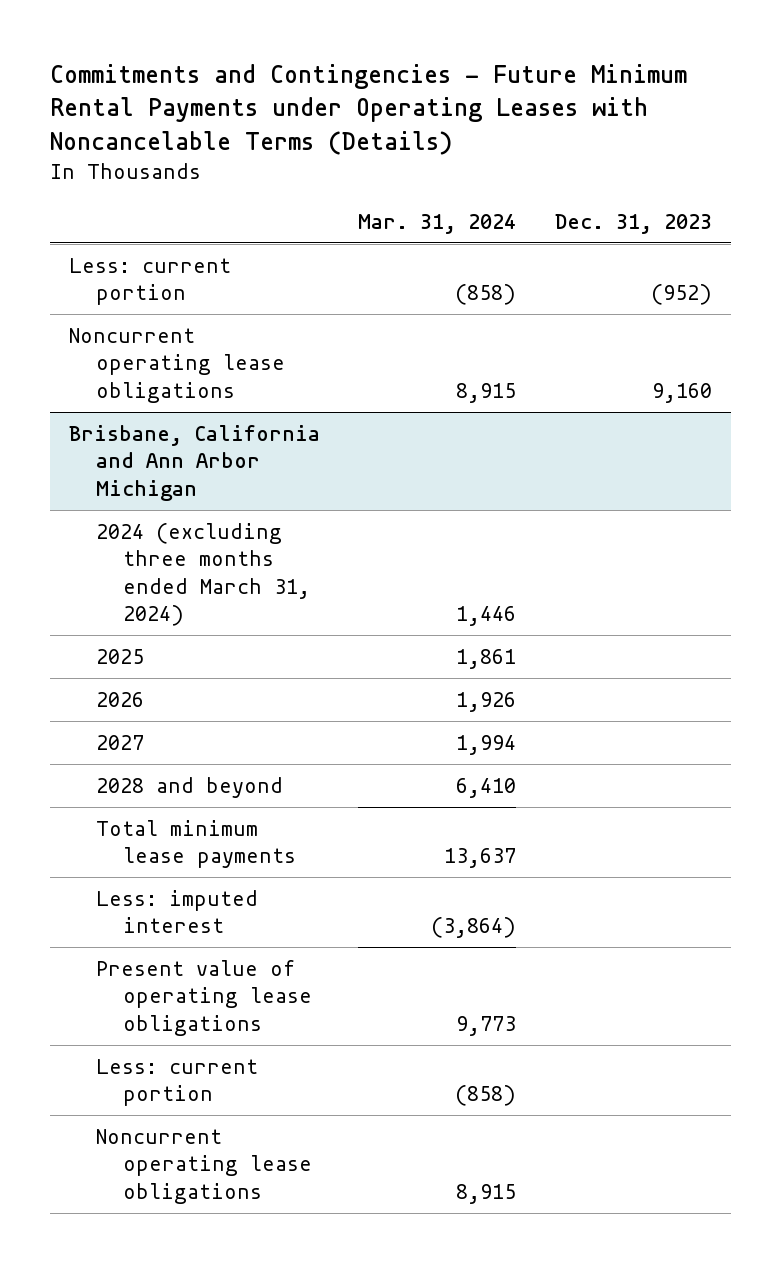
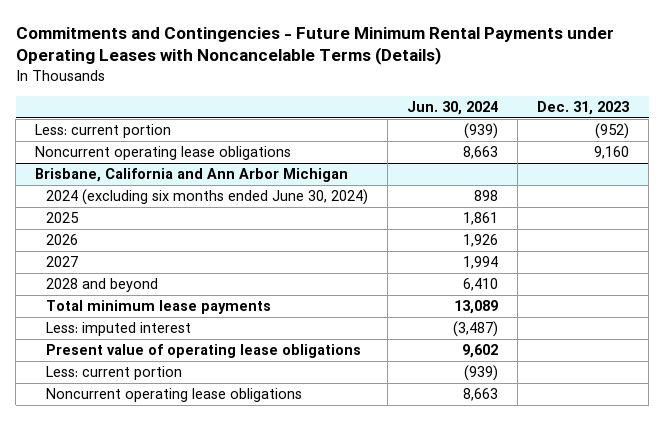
- | Mar. 31, 2024 | Dec. 31, 2023
+ | Jun. 30, 2024 | Dec. 31, 2023
@ Brisbane, California and Ann Arbor Michigan
- 2024 (excluding three months ended March 31, 2024) | 1,446 |
+ 2024 (excluding six months ended June 30, 2024) | 898 |

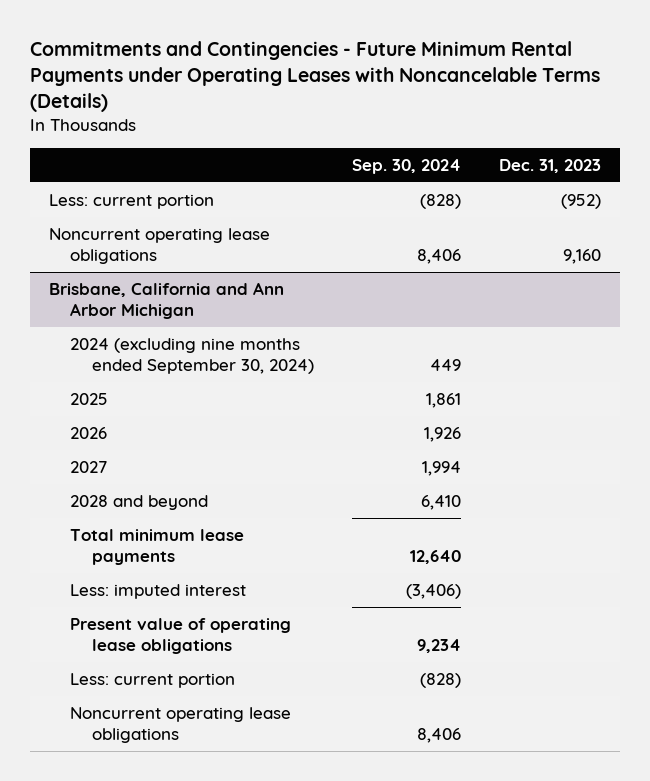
- | Jun. 30, 2024 | Dec. 31, 2023
+ | Sep. 30, 2024 | Dec. 31, 2023
@ Brisbane, California and Ann Arbor Michigan
- 2024 (excluding six months ended June 30, 2024) | 898 |
+ 2024 (excluding nine months ended September 30, 2024) | 449 |

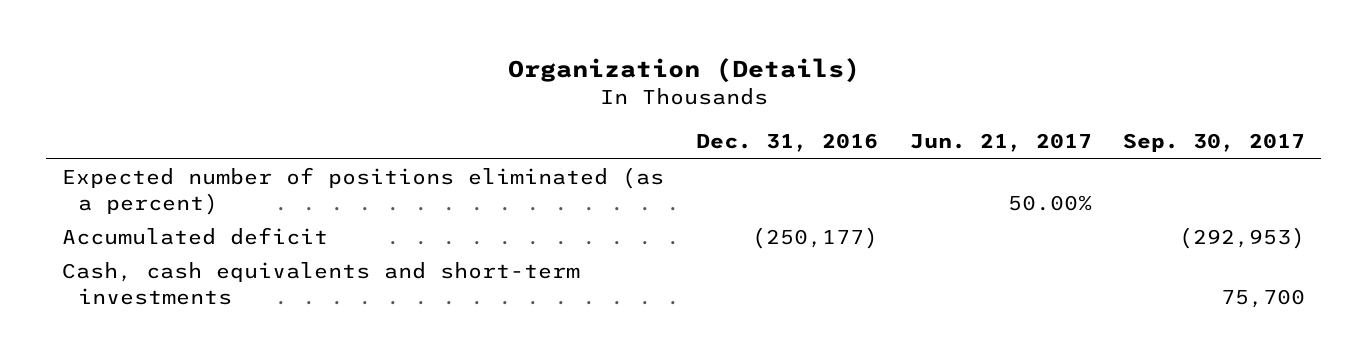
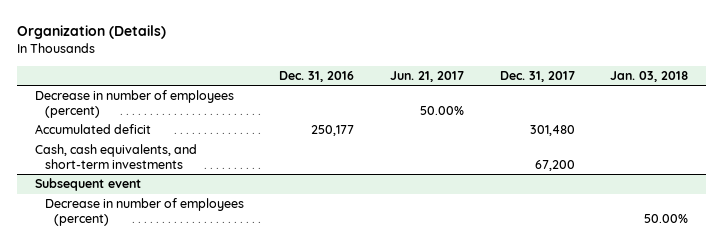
- | Dec. 31, 2016 | Jun. 21, 2017 | Sep. 30, 2017
+ | Dec. 31, 2016 | Jun. 21, 2017 | Dec. 31, 2017 | Jan. 03, 2018
- Expected number of positions eliminated (as a percent) | | 50.00% |
- Accumulated deficit | (250,177) | | (292,953)
- Cash, cash equivalents and short-term investments | | | 75,700
+ Decrease in number of employees (percent) | | 50.00% | |
+ Accumulated deficit | 250,177 | | 301,480 |
+ Cash, cash equivalents, and short-term investments | | | 67,200 |
+ Subsequent event
+ Decrease in number of employees (percent) | | | | 50.00%

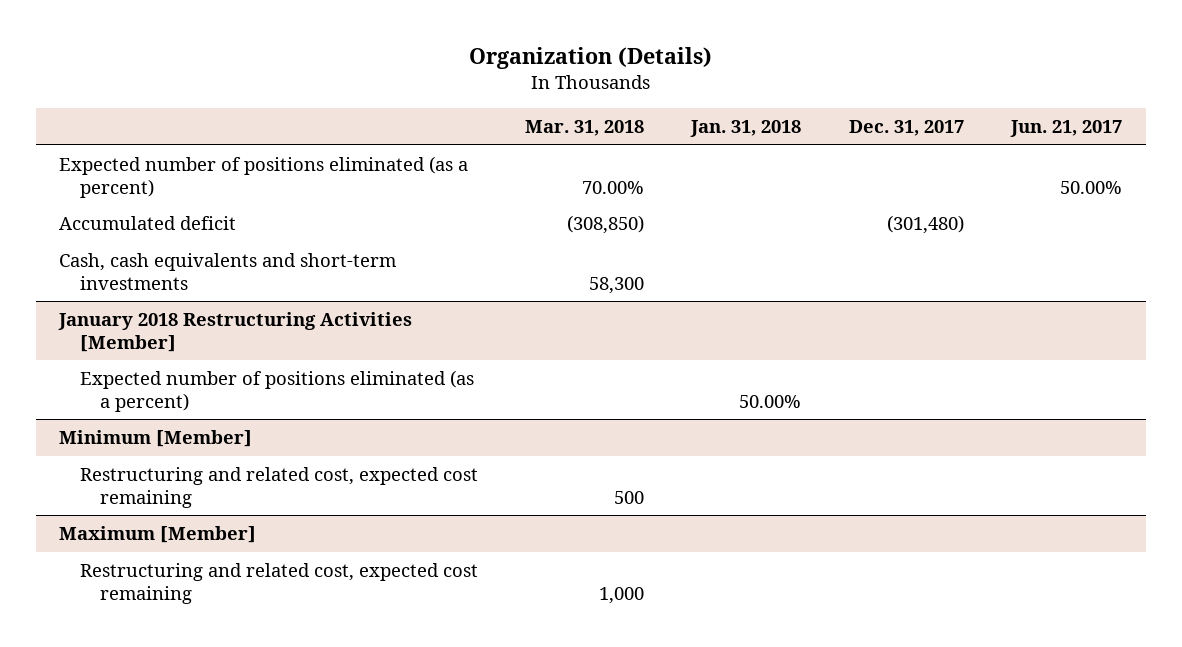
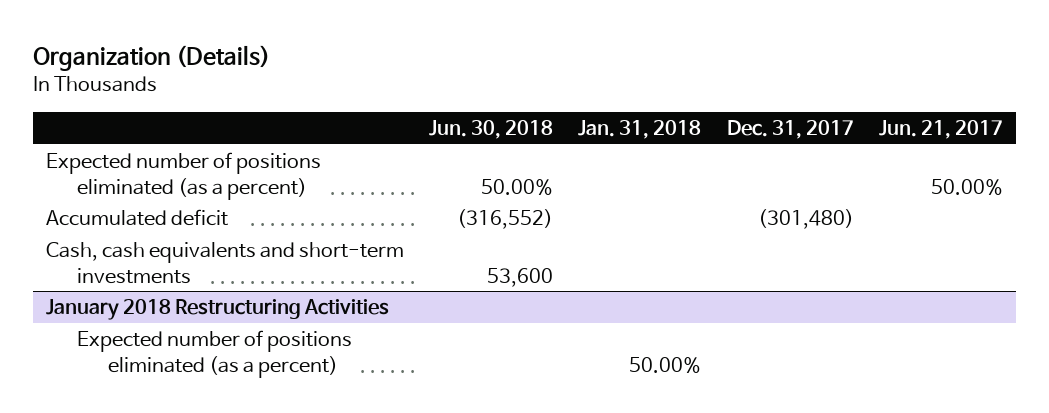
- | Mar. 31, 2018 | Jan. 31, 2018 | Dec. 31, 2017 | Jun. 21, 2017
+ | Jun. 30, 2018 | Jan. 31, 2018 | Dec. 31, 2017 | Jun. 21, 2017
- January 2018 Restructuring Activities [Member]
+ January 2018 Restructuring Activities
- Minimum [Member]
- Restructuring and related cost, expected cost remaining | 500 | | |
- Maximum [Member]
- Restructuring and related cost, expected cost remaining | 1,000 | | |

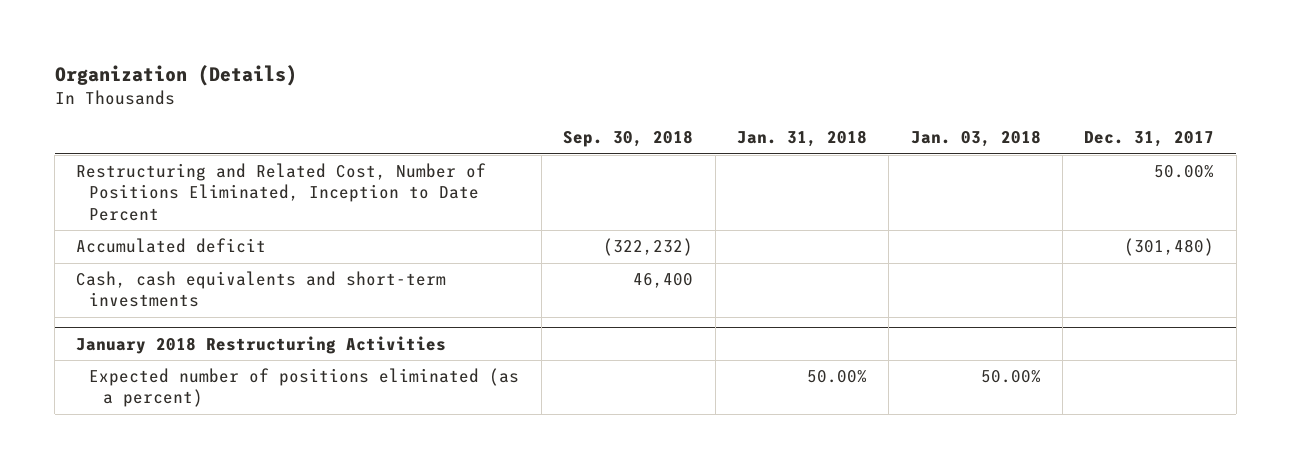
- | Jun. 30, 2018 | Jan. 31, 2018 | Dec. 31, 2017 | Jun. 21, 2017
+ | Sep. 30, 2018 | Jan. 31, 2018 | Jan. 03, 2018 | Dec. 31, 2017
- Expected number of positions eliminated (as a percent) | 50.00% | | | 50.00%
+ Restructuring and Related Cost, Number of Positions Eliminated, Inception to Date Percent | | | | 50.00%

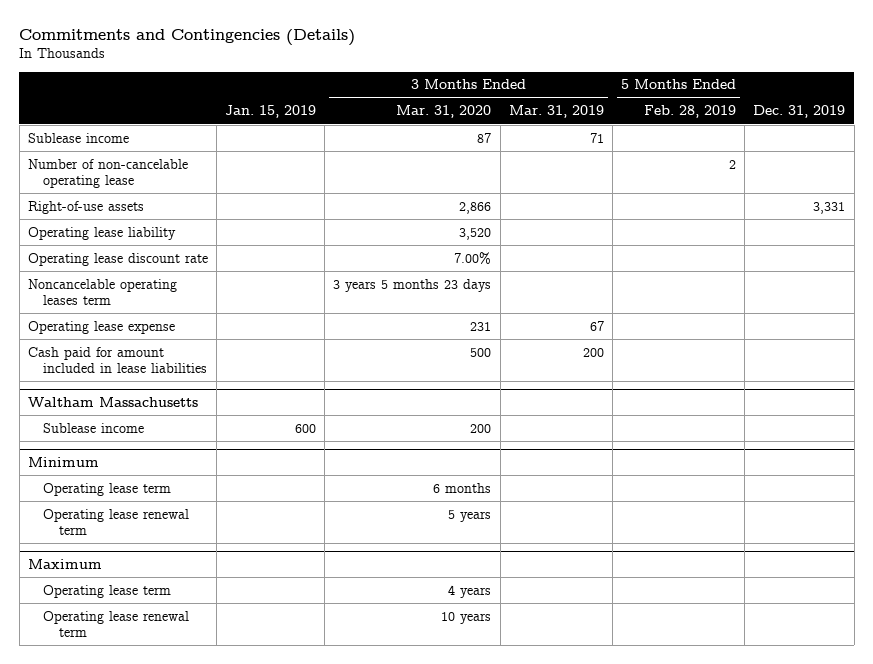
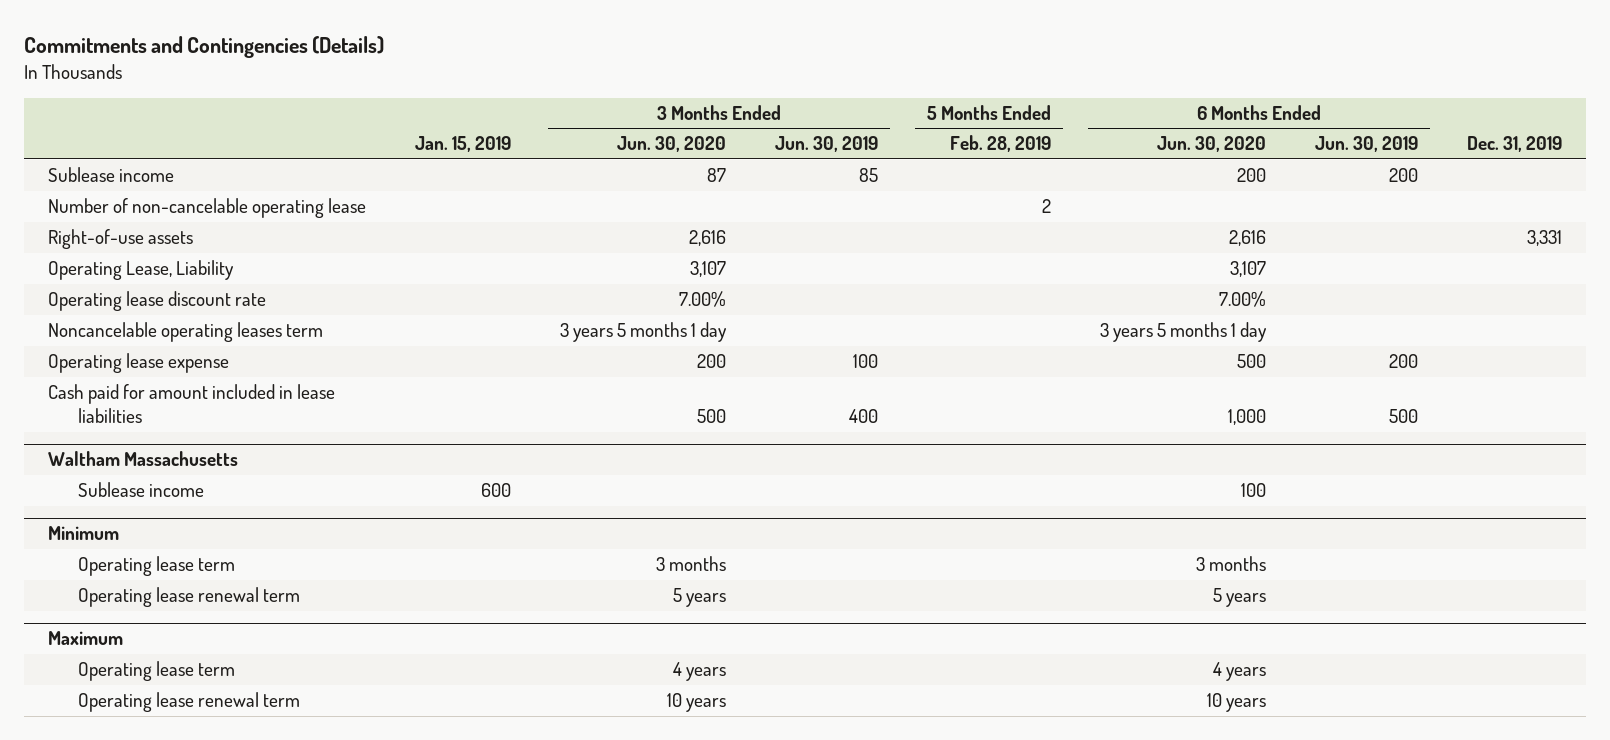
- | Jan. 15, 2019 | 3 Months Ended Mar. 31, 2020 | 3 Months Ended Mar. 31, 2019 | 5 Months Ended Feb. 28, 2019 | Dec. 31, 2019
+ | Jan. 15, 2019 | 3 Months Ended Jun. 30, 2020 | 3 Months Ended Jun. 30, 2019 | 5 Months Ended Feb. 28, 2019 | 6 Months Ended Jun. 30, 2020 | 6 Months Ended Jun. 30, 2019 | Dec. 31, 2019
- Operating lease liability | | 3,520 | | |
+ Operating Lease, Liability | | 3,107 | | | 3,107 | |

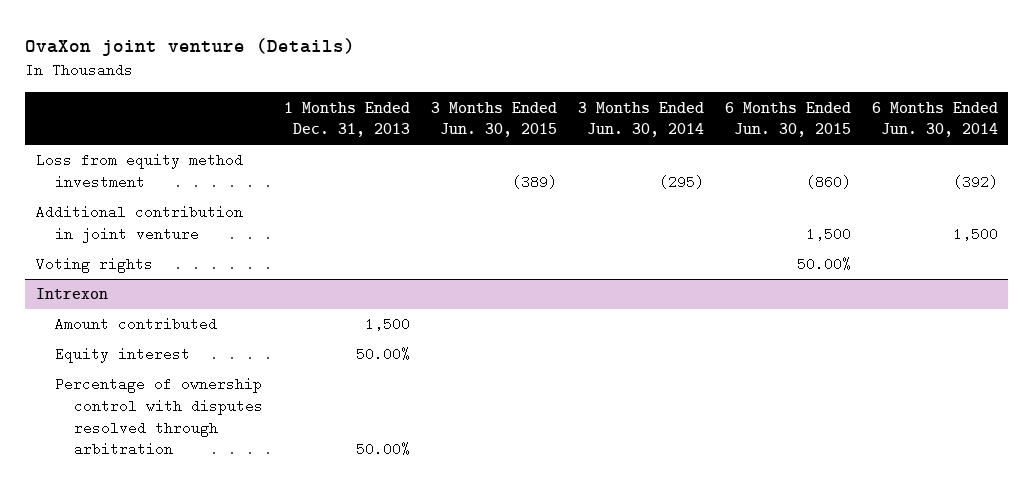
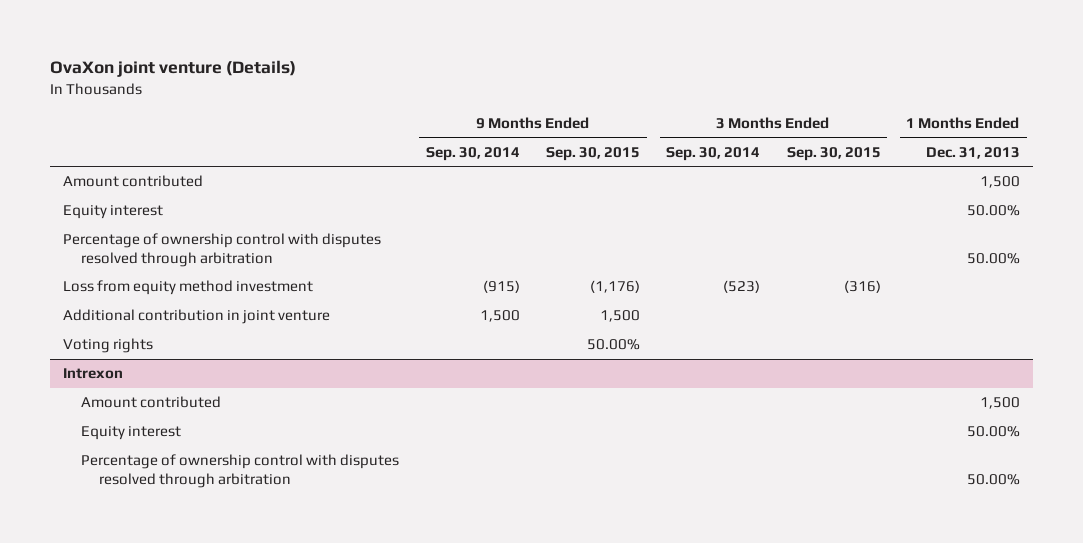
- | 1 Months Ended Dec. 31, 2013 | 3 Months Ended Jun. 30, 2015 | 3 Months Ended Jun. 30, 2014 | 6 Months Ended Jun. 30, 2015 | 6 Months Ended Jun. 30, 2014
+ | 9 Months Ended Sep. 30, 2014 | 9 Months Ended Sep. 30, 2015 | 3 Months Ended Sep. 30, 2014 | 3 Months Ended Sep. 30, 2015 | 1 Months Ended Dec. 31, 2013
+ Amount contributed | | | | | 1,500
+ Equity interest | | | | | 50.00%
+ Percentage of ownership control with disputes resolved through arbitration | | | | | 50.00%

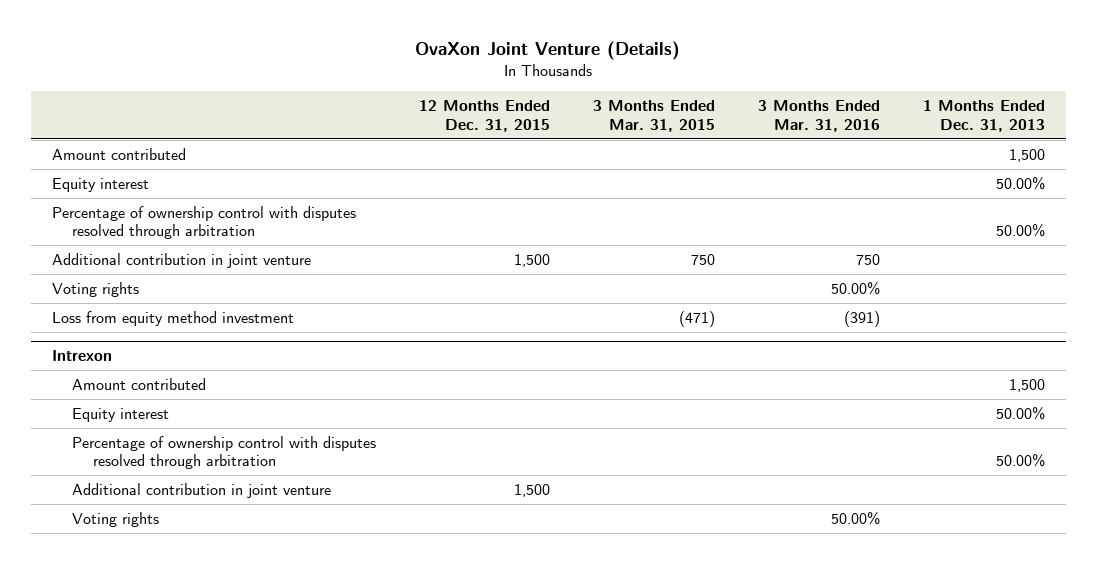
- OvaXon joint venture (Details)
+ OvaXon Joint Venture (Details)
- | 9 Months Ended Sep. 30, 2014 | 9 Months Ended Sep. 30, 2015 | 3 Months Ended Sep. 30, 2014 | 3 Months Ended Sep. 30, 2015 | 1 Months Ended Dec. 31, 2013
+ | 12 Months Ended Dec. 31, 2015 | 3 Months Ended Mar. 31, 2015 | 3 Months Ended Mar. 31, 2016 | 1 Months Ended Dec. 31, 2013
moved down: Loss from equity method investment | | (471) | (391) |
@ Intrexon
+ Additional contribution in joint venture | 1,500 | | |
+ Voting rights | | | 50.00% |

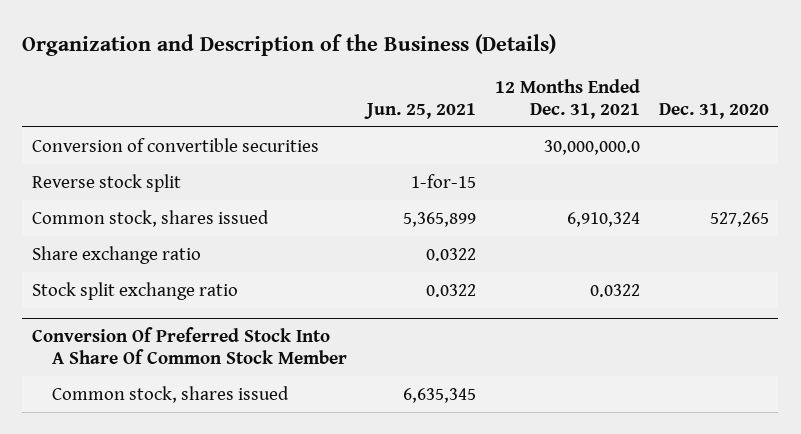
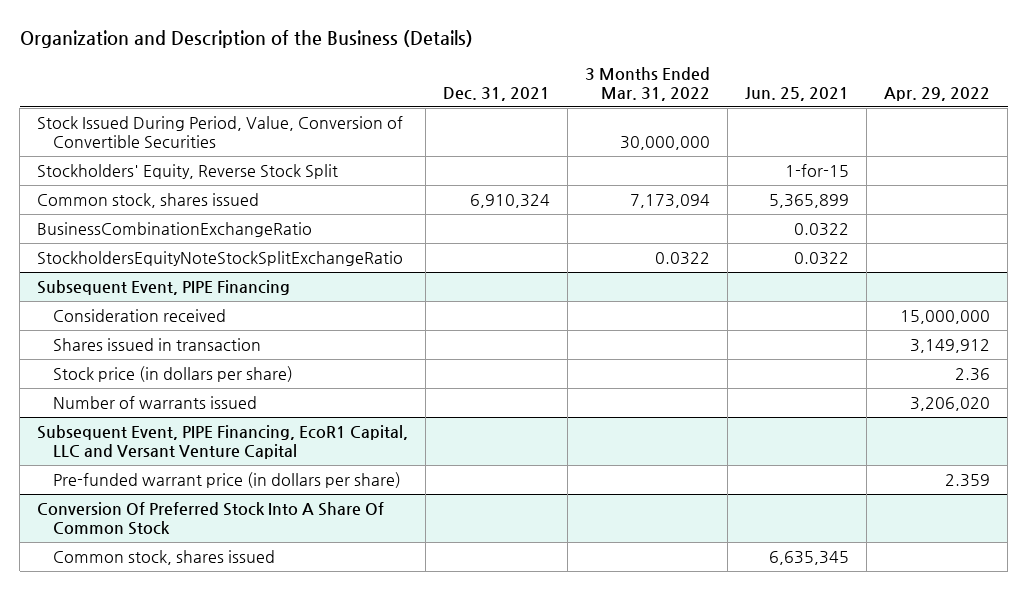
- | Jun. 25, 2021 | 12 Months Ended Dec. 31, 2021 | Dec. 31, 2020
+ | Dec. 31, 2021 | 3 Months Ended Mar. 31, 2022 | Jun. 25, 2021 | Apr. 29, 2022
- Conversion of convertible securities | | 30,000,000.0 |
- Reverse stock split | 1-for-15 | |
+ Stock Issued During Period, Value, Conversion of Convertible Securities | | 30,000,000 | |
+ Stockholders' Equity, Reverse Stock Split | | | 1-for-15 |
- Share exchange ratio | 0.0322 | |
- Stock split exchange ratio | 0.0322 | 0.0322 |
- Conversion Of Preferred Stock Into A Share Of Common Stock Member
+ BusinessCombinationExchangeRatio | | | 0.0322 |
+ StockholdersEquityNoteStockSplitExchangeRatio | | 0.0322 | 0.0322 |
+ Subsequent Event, PIPE Financing
+ Consideration received | | | | 15,000,000
+ Shares issued in transaction | | | | 3,149,912
+ Stock price (in dollars per share) | | | | 2.36
+ Number of warrants issued | | | | 3,206,020
+ Subsequent Event, PIPE Financing, EcoR1 Capital, LLC and Versant Venture Capital
+ Pre-funded warrant price (in dollars per share) | | | | 2.359
+ Conversion Of Preferred Stock Into A Share Of Common Stock

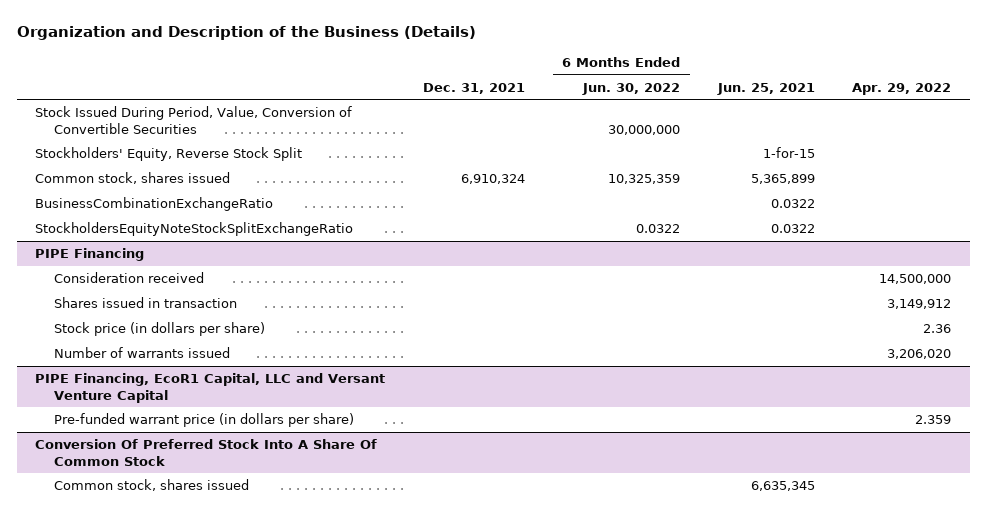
- | Dec. 31, 2021 | 3 Months Ended Mar. 31, 2022 | Jun. 25, 2021 | Apr. 29, 2022
+ | Dec. 31, 2021 | 6 Months Ended Jun. 30, 2022 | Jun. 25, 2021 | Apr. 29, 2022
- Subsequent Event, PIPE Financing
- Consideration received | | | | 15,000,000
+ PIPE Financing
+ Consideration received | | | | 14,500,000
- Subsequent Event, PIPE Financing, EcoR1 Capital, LLC and Versant Venture Capital
+ PIPE Financing, EcoR1 Capital, LLC and Versant Venture Capital

